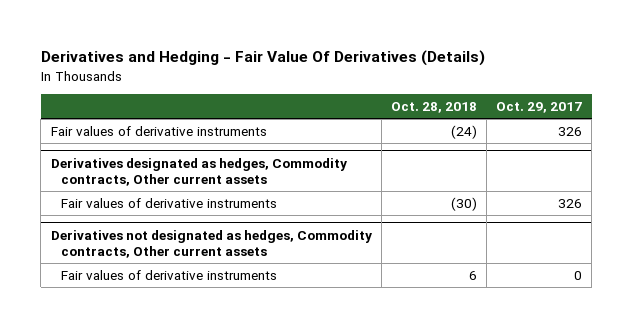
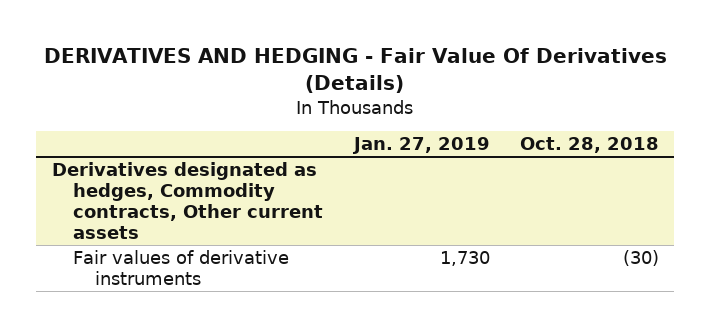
- Derivatives and Hedging - Fair Value Of Derivatives (Details)
+ DERIVATIVES AND HEDGING - Fair Value Of Derivatives (Details)
- | Oct. 28, 2018 | Oct. 29, 2017
+ | Jan. 27, 2019 | Oct. 28, 2018
- Fair values of derivative instruments | (24) | 326
- Derivatives not designated as hedges, Commodity contracts, Other current assets
- Fair values of derivative instruments | 6 | 0

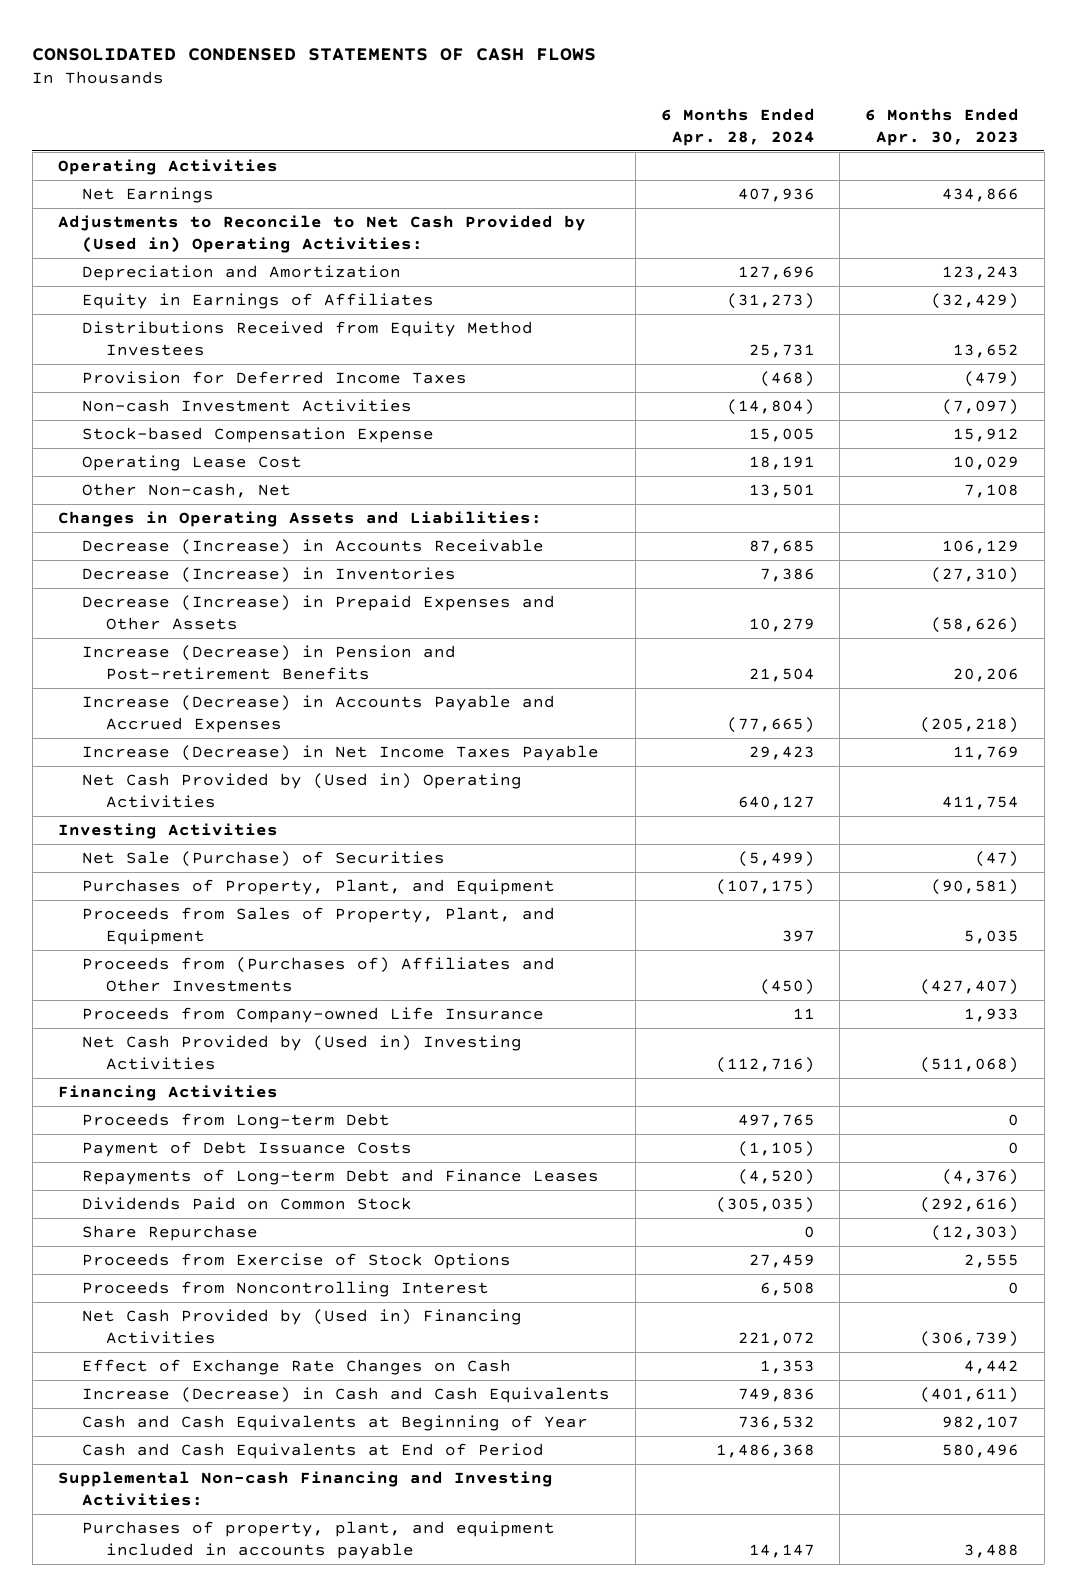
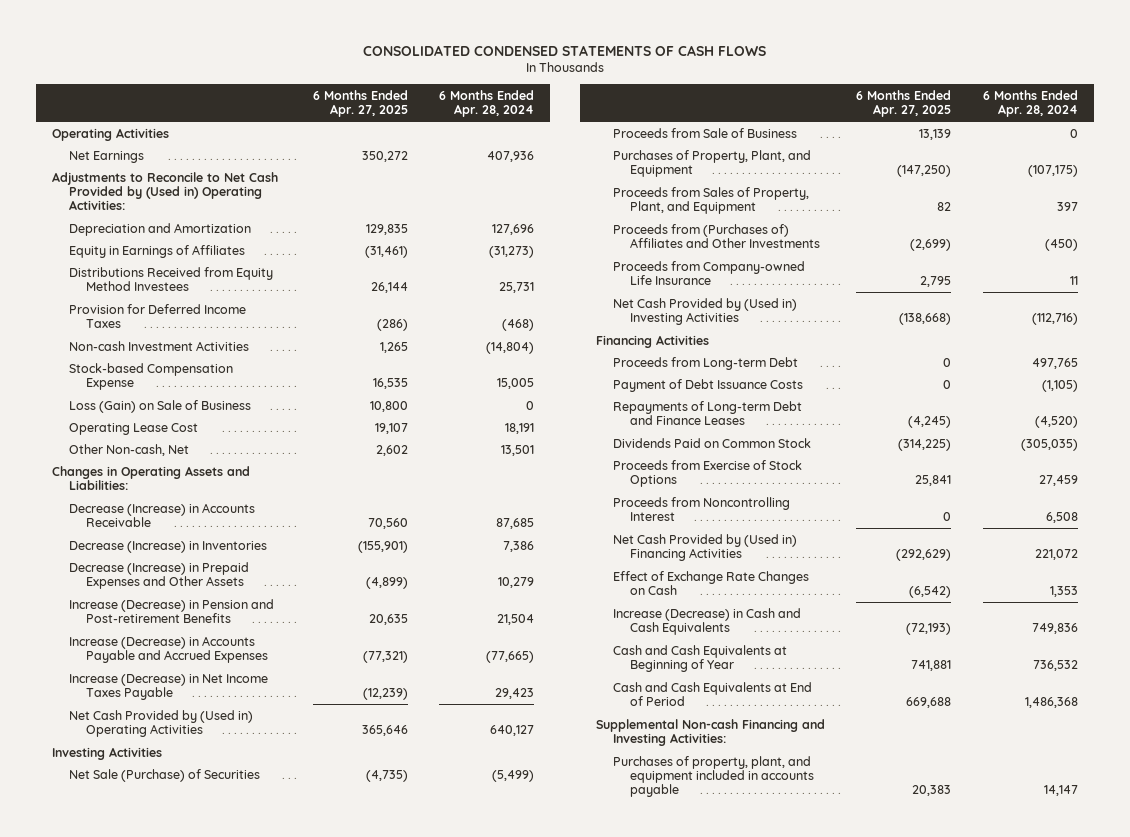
- | 6 Months Ended Apr. 28, 2024 | 6 Months Ended Apr. 30, 2023
+ | 6 Months Ended Apr. 27, 2025 | 6 Months Ended Apr. 28, 2024
+ Loss (Gain) on Sale of Business | 10,800 | 0
+ Proceeds from Sale of Business | 13,139 | 0
- Share Repurchase | 0 | (12,303)

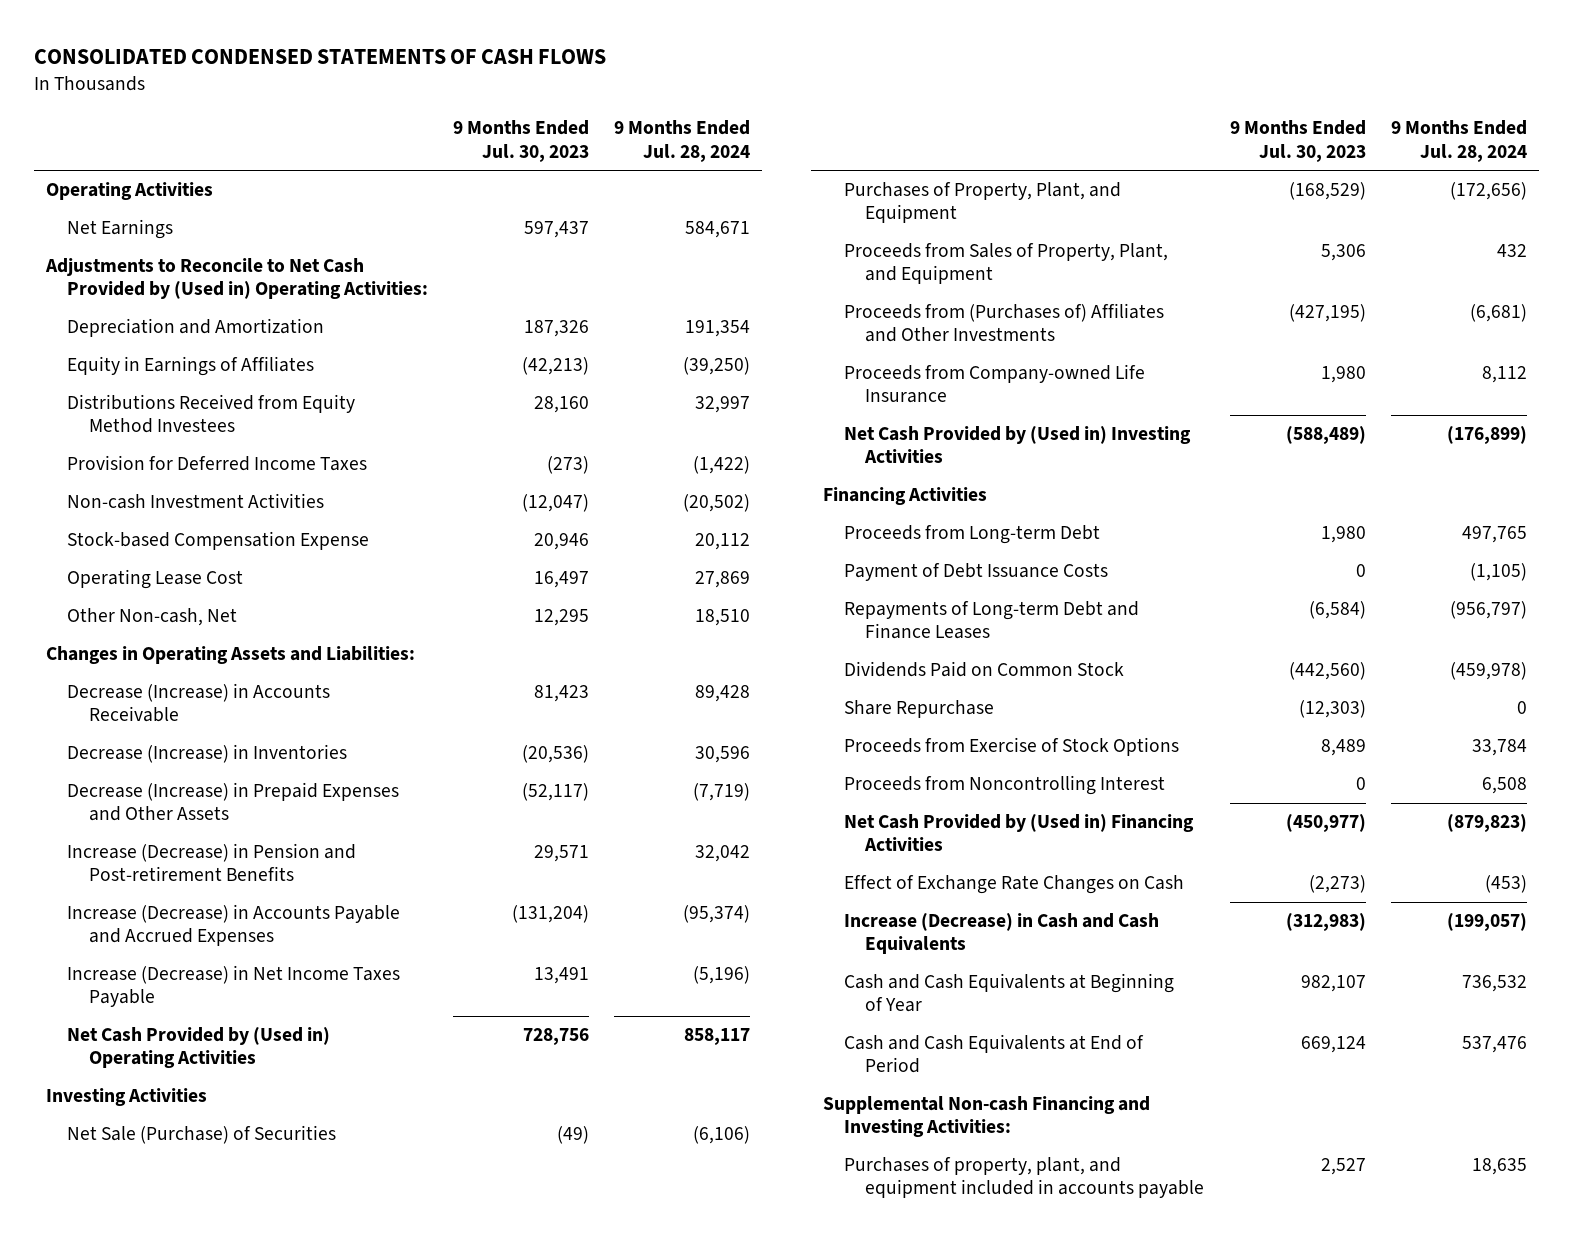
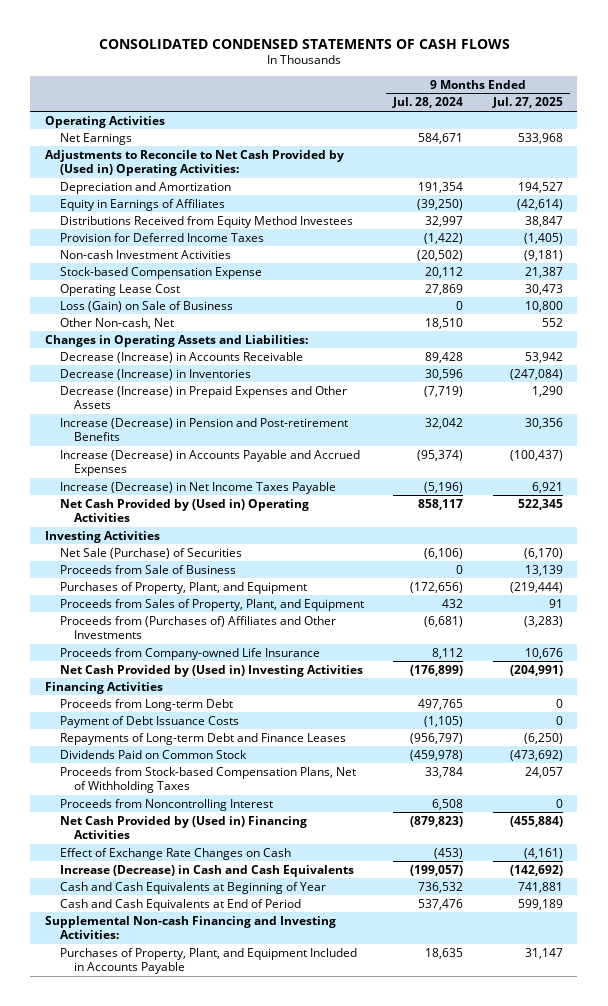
- | 9 Months Ended Jul. 30, 2023 | 9 Months Ended Jul. 28, 2024
+ | 9 Months Ended Jul. 28, 2024 | 9 Months Ended Jul. 27, 2025
+ Loss (Gain) on Sale of Business | 0 | 10,800
+ Proceeds from Sale of Business | 0 | 13,139
- Share Repurchase | (12,303) | 0
- Proceeds from Exercise of Stock Options | 8,489 | 33,784
+ Proceeds from Stock-based Compensation Plans, Net of Withholding Taxes | 33,784 | 24,057
- Purchases of property, plant, and equipment included in accounts payable | 2,527 | 18,635
+ Purchases of Property, Plant, and Equipment Included in Accounts Payable | 18,635 | 31,147

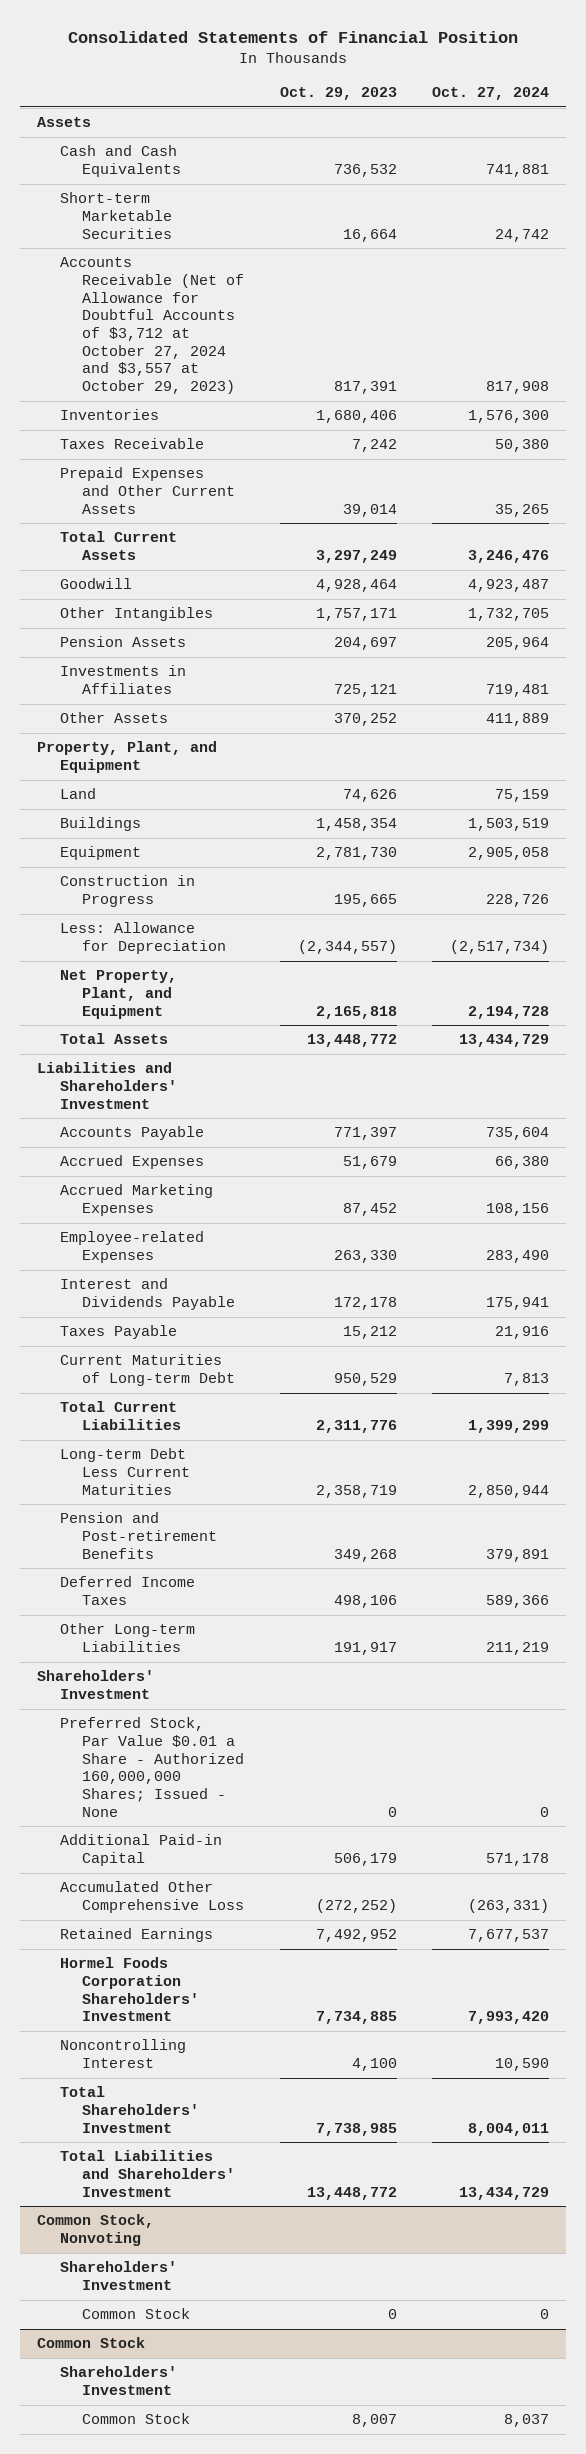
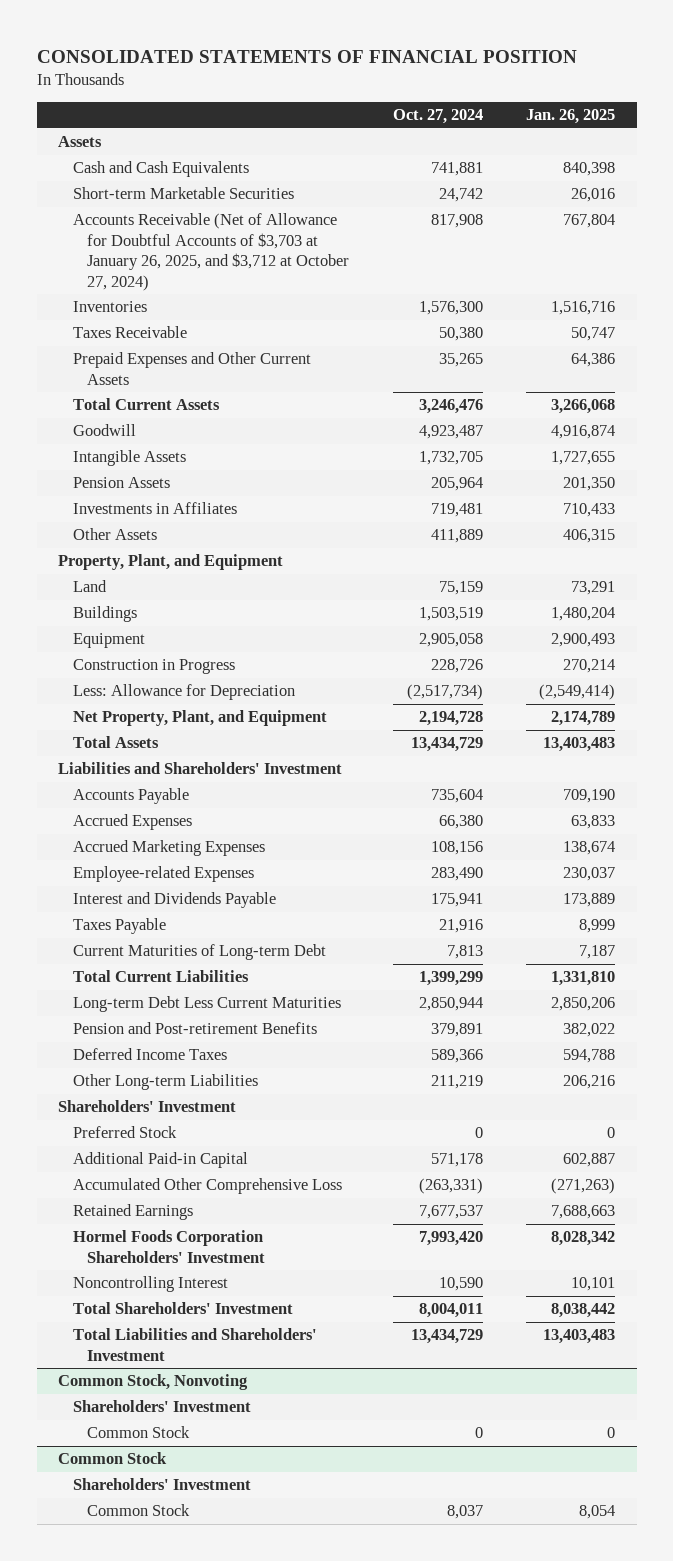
- Consolidated Statements of Financial Position
+ CONSOLIDATED STATEMENTS OF FINANCIAL POSITION
- | Oct. 29, 2023 | Oct. 27, 2024
+ | Oct. 27, 2024 | Jan. 26, 2025
- Accounts Receivable (Net of Allowance for Doubtful Accounts of $3,712 at October 27, 2024 and $3,557 at October 29, 2023) | 817,391 | 817,908
+ Accounts Receivable (Net of Allowance for Doubtful Accounts of $3,703 at January 26, 2025, and $3,712 at October 27, 2024) | 817,908 | 767,804
- Other Intangibles | 1,757,171 | 1,732,705
+ Intangible Assets | 1,732,705 | 1,727,655
- Preferred Stock, Par Value $0.01 a Share - Authorized 160,000,000 Shares; Issued - None | 0 | 0
+ Preferred Stock | 0 | 0

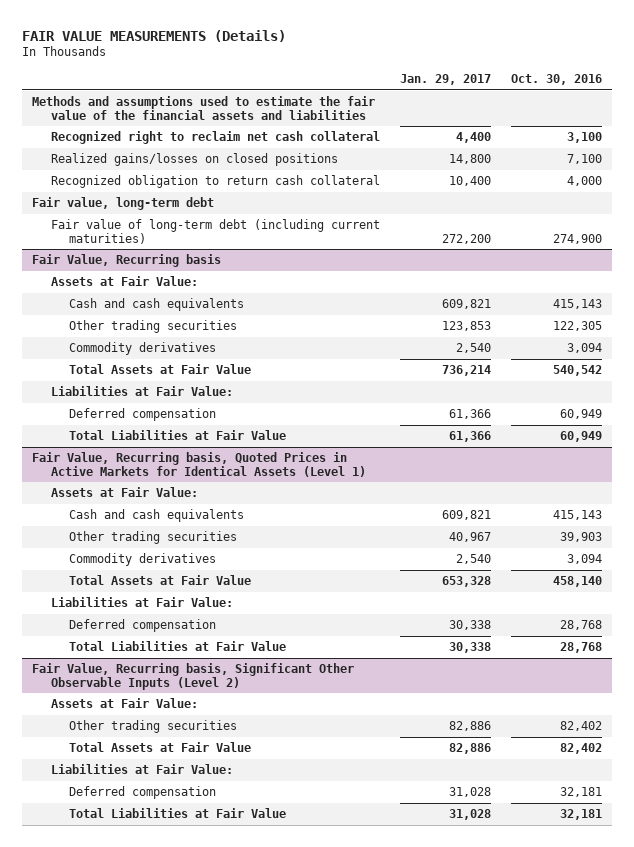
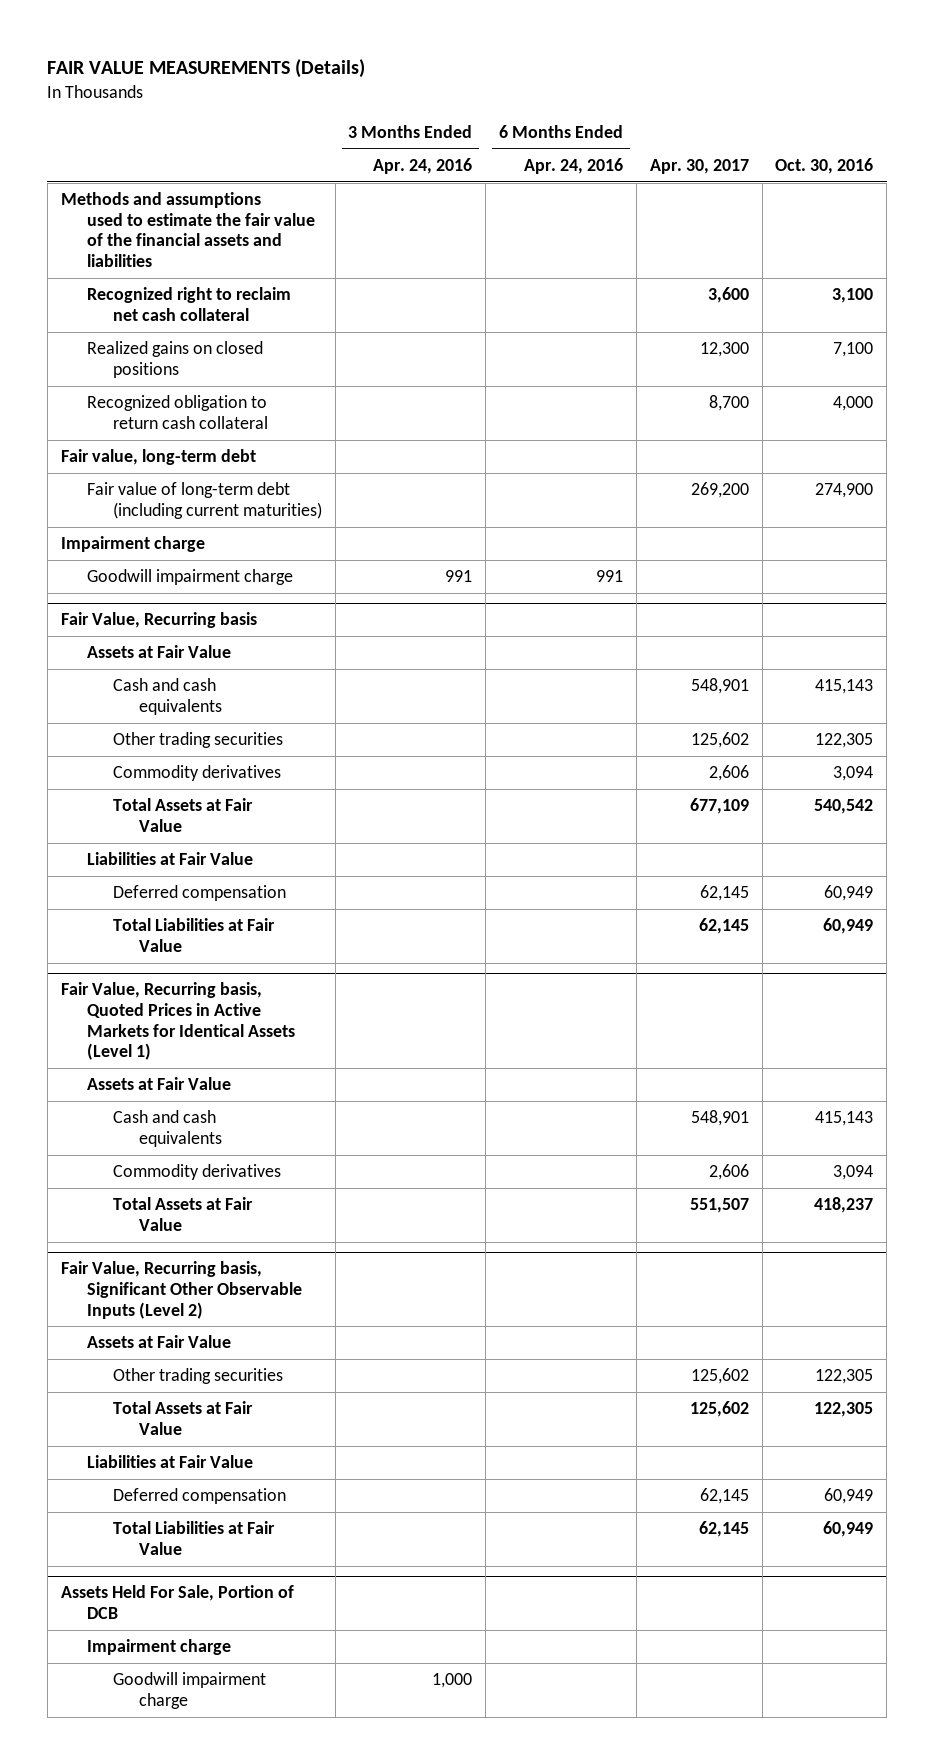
- | Jan. 29, 2017 | Oct. 30, 2016
+ | 3 Months Ended Apr. 24, 2016 | 6 Months Ended Apr. 24, 2016 | Apr. 30, 2017 | Oct. 30, 2016
- Realized gains/losses on closed positions | 14,800 | 7,100
+ Realized gains on closed positions | | | 12,300 | 7,100
+ Impairment charge
+ Goodwill impairment charge | 991 | 991 | |
@ Fair Value, Recurring basis
- Assets at Fair Value:
+ Assets at Fair Value
- Liabilities at Fair Value:
+ Liabilities at Fair Value
@ Fair Value, Recurring basis, Quoted Prices in Active Markets for Identical Assets (Level 1)
- Assets at Fair Value:
+ Assets at Fair Value
- Other trading securities | 40,967 | 39,903
- Total Assets at Fair Value | 653,328 | 458,140
- Liabilities at Fair Value:
- Deferred compensation | 30,338 | 28,768
- Total Liabilities at Fair Value | 30,338 | 28,768
+ Total Assets at Fair Value | | | 551,507 | 418,237
@ Fair Value, Recurring basis, Significant Other Observable Inputs (Level 2)
- Assets at Fair Value:
- Other trading securities | 82,886 | 82,402
- Total Assets at Fair Value | 82,886 | 82,402
- Liabilities at Fair Value:
- Deferred compensation | 31,028 | 32,181
- Total Liabilities at Fair Value | 31,028 | 32,181
+ Assets at Fair Value
+ Other trading securities | | | 125,602 | 122,305
+ Total Assets at Fair Value | | | 125,602 | 122,305
+ Liabilities at Fair Value
+ Deferred compensation | | | 62,145 | 60,949
+ Total Liabilities at Fair Value | | | 62,145 | 60,949
+ Assets Held For Sale, Portion of DCB
+ Impairment charge
+ Goodwill impairment charge | 1,000 | | |

